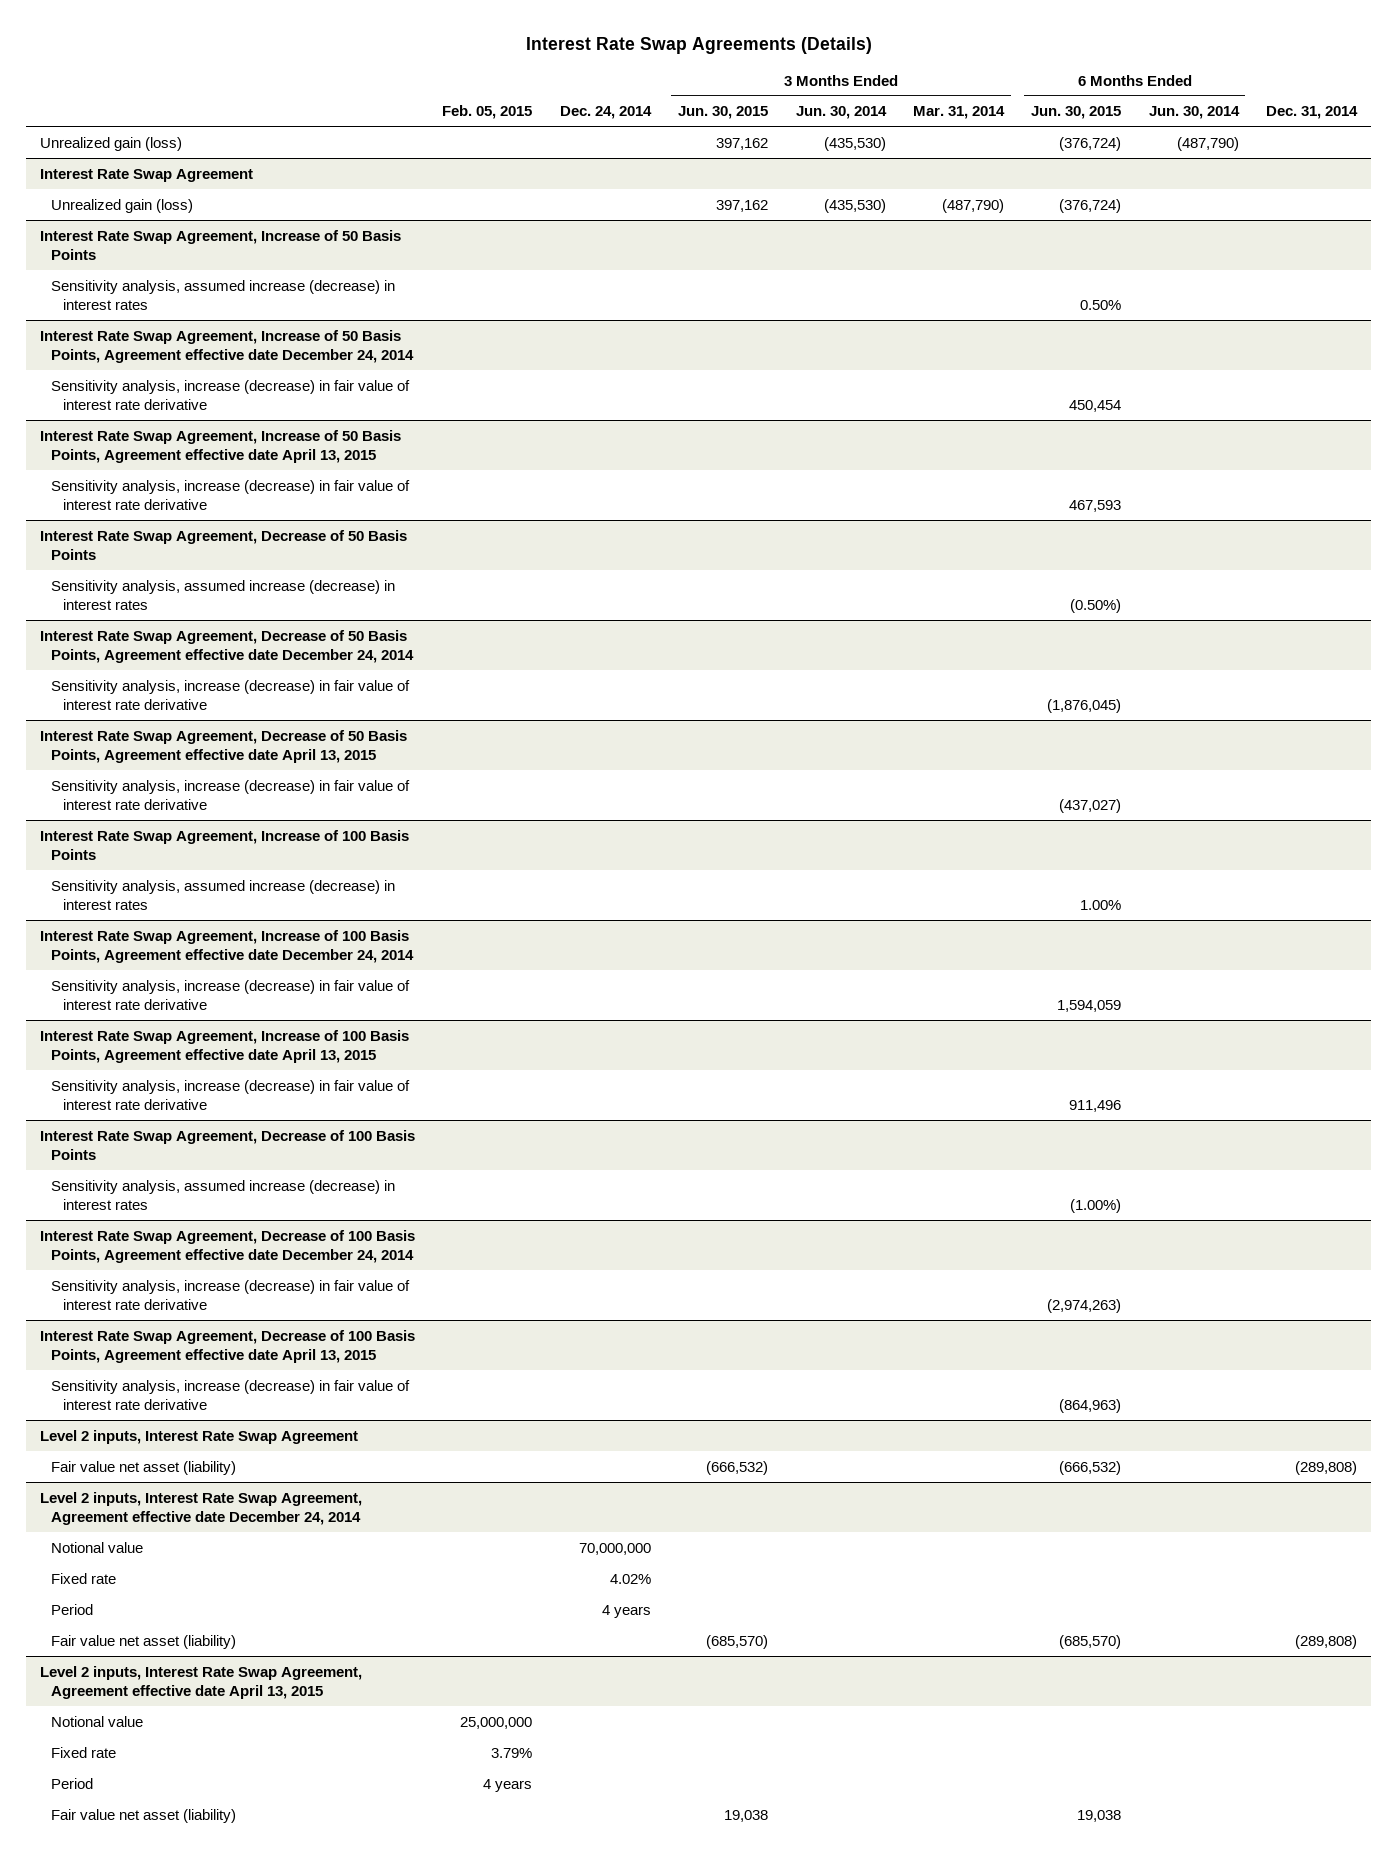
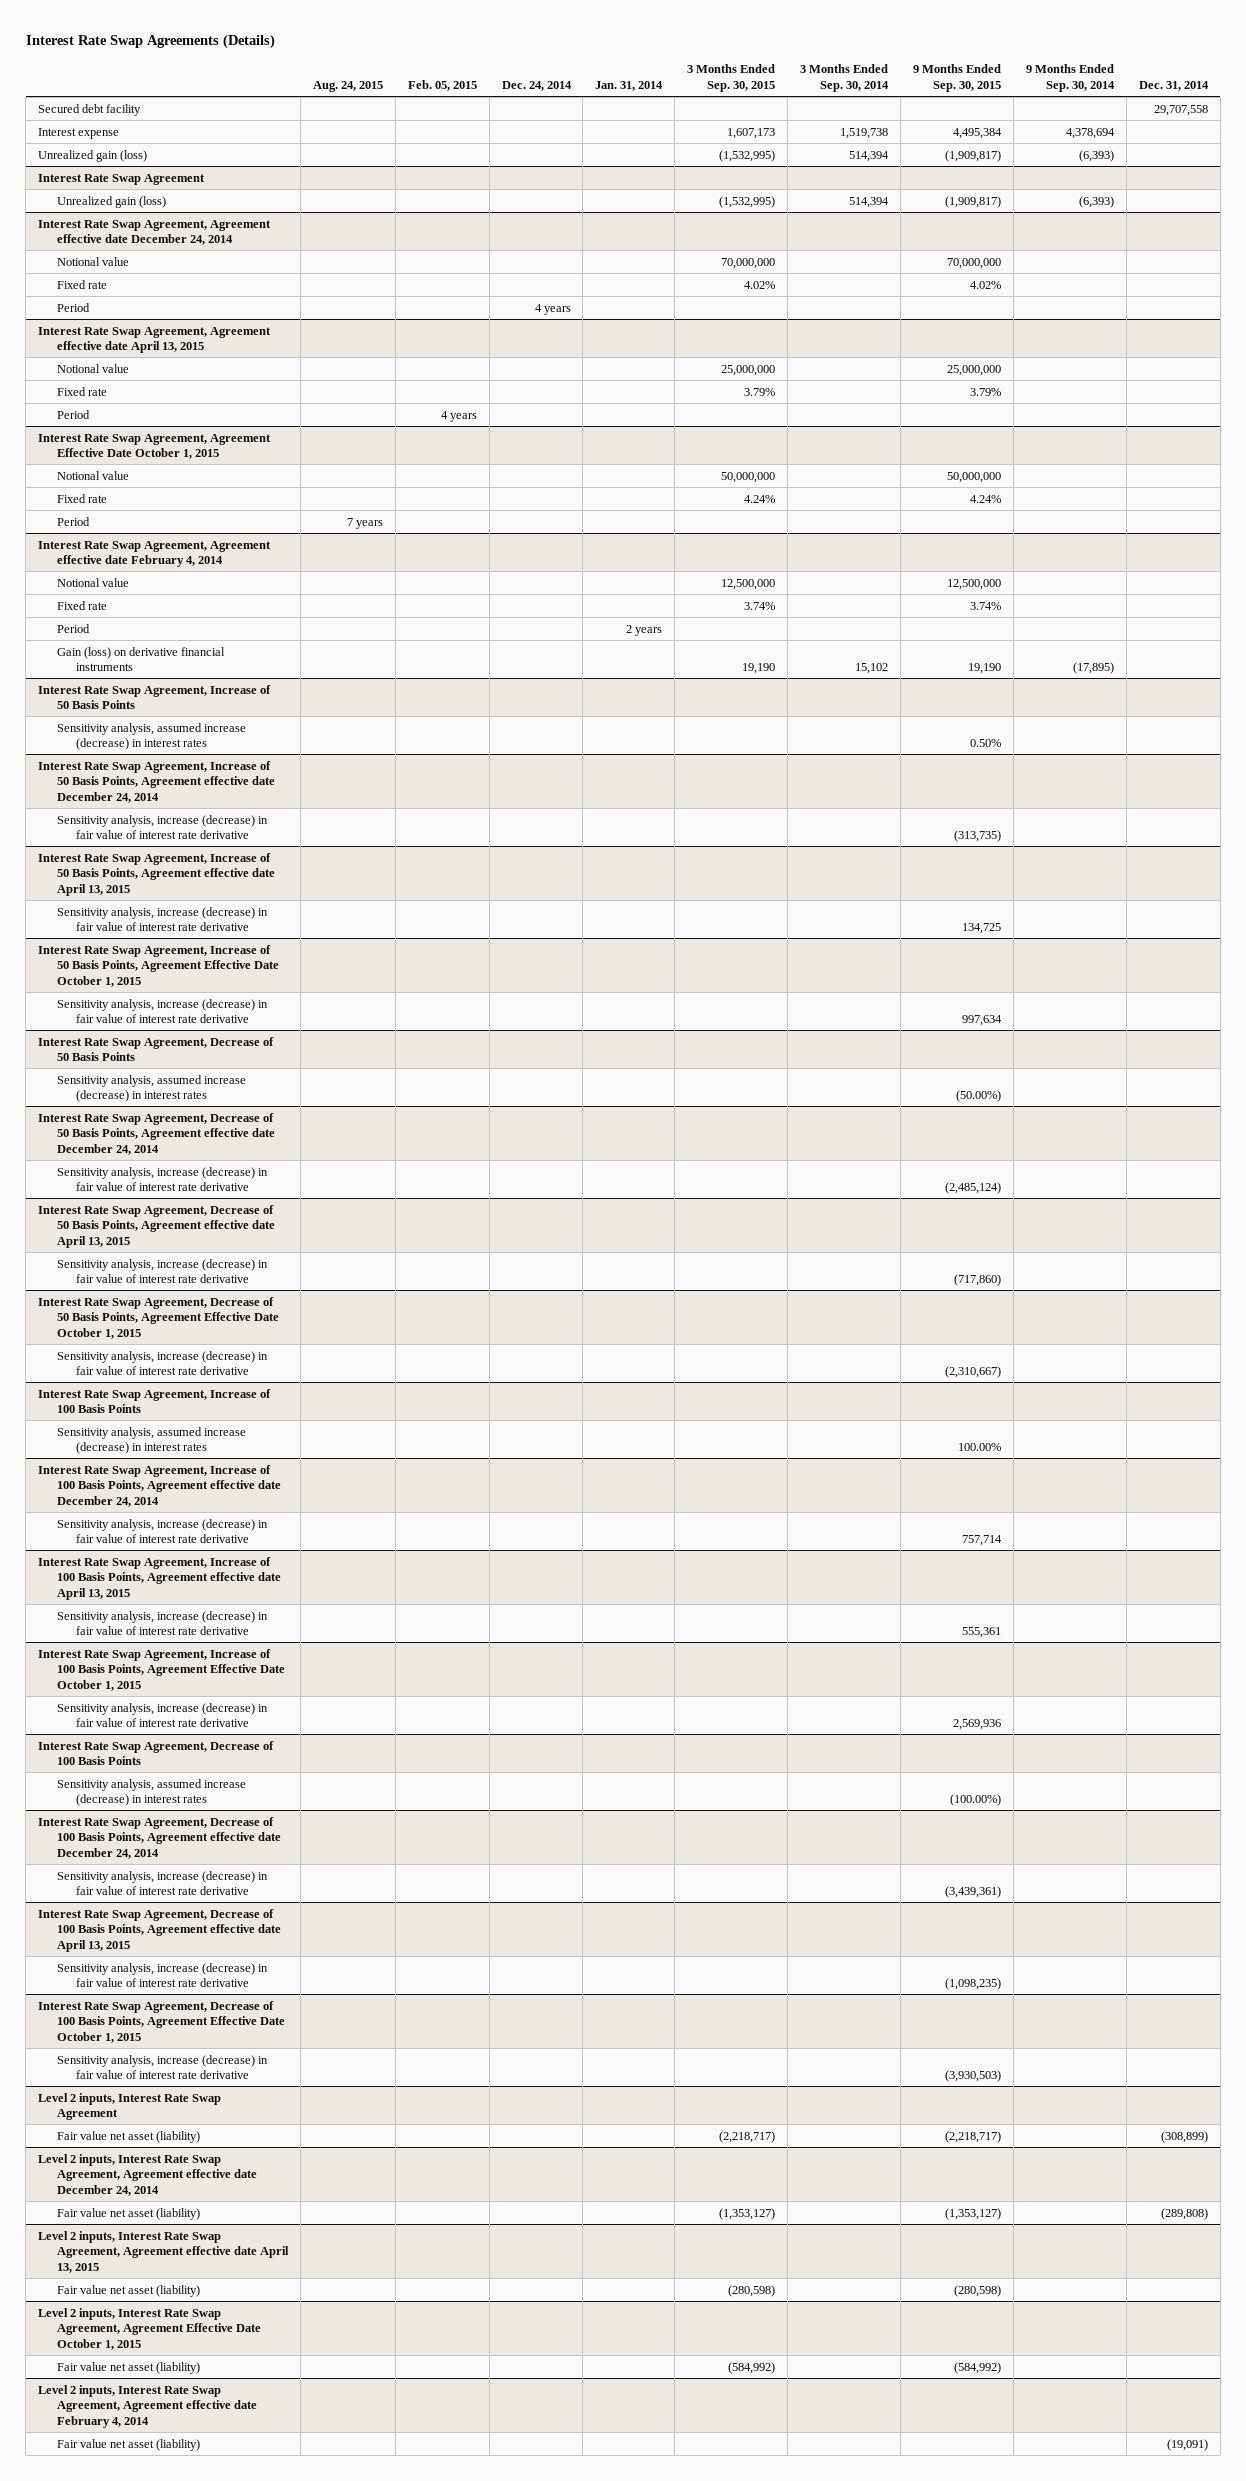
- | Feb. 05, 2015 | Dec. 24, 2014 | 3 Months Ended Jun. 30, 2015 | 3 Months Ended Jun. 30, 2014 | 3 Months Ended Mar. 31, 2014 | 6 Months Ended Jun. 30, 2015 | 6 Months Ended Jun. 30, 2014 | Dec. 31, 2014
+ | Aug. 24, 2015 | Feb. 05, 2015 | Dec. 24, 2014 | Jan. 31, 2014 | 3 Months Ended Sep. 30, 2015 | 3 Months Ended Sep. 30, 2014 | 9 Months Ended Sep. 30, 2015 | 9 Months Ended Sep. 30, 2014 | Dec. 31, 2014
+ Secured debt facility | | | | | | | | | 29,707,558
+ Interest expense | | | | | 1,607,173 | 1,519,738 | 4,495,384 | 4,378,694 |
+ Interest Rate Swap Agreement, Agreement effective date December 24, 2014
+ Notional value | | | | | 70,000,000 | | 70,000,000 | |
+ Fixed rate | | | | | 4.02% | | 4.02% | |
+ Period | | | 4 years | | | | | |
+ Interest Rate Swap Agreement, Agreement effective date April 13, 2015
+ Notional value | | | | | 25,000,000 | | 25,000,000 | |
+ Fixed rate | | | | | 3.79% | | 3.79% | |
+ Period | | 4 years | | | | | | |
+ Interest Rate Swap Agreement, Agreement Effective Date October 1, 2015
+ Notional value | | | | | 50,000,000 | | 50,000,000 | |
+ Fixed rate | | | | | 4.24% | | 4.24% | |
+ Period | 7 years | | | | | | | |
+ Interest Rate Swap Agreement, Agreement effective date February 4, 2014
+ Notional value | | | | | 12,500,000 | | 12,500,000 | |
+ Fixed rate | | | | | 3.74% | | 3.74% | |
+ Period | | | | 2 years | | | | |
+ Gain (loss) on derivative financial instruments | | | | | 19,190 | 15,102 | 19,190 | (17,895) |
+ Interest Rate Swap Agreement, Increase of 50 Basis Points, Agreement Effective Date October 1, 2015
+ Sensitivity analysis, increase (decrease) in fair value of interest rate derivative | | | | | | | 997,634 | |
+ Interest Rate Swap Agreement, Decrease of 50 Basis Points, Agreement Effective Date October 1, 2015
+ Sensitivity analysis, increase (decrease) in fair value of interest rate derivative | | | | | | | (2,310,667) | |
+ Interest Rate Swap Agreement, Increase of 100 Basis Points, Agreement Effective Date October 1, 2015
+ Sensitivity analysis, increase (decrease) in fair value of interest rate derivative | | | | | | | 2,569,936 | |
+ Interest Rate Swap Agreement, Decrease of 100 Basis Points, Agreement Effective Date October 1, 2015
+ Sensitivity analysis, increase (decrease) in fair value of interest rate derivative | | | | | | | (3,930,503) | |
@ Level 2 inputs, Interest Rate Swap Agreement
- Fair value net asset (liability) | | | (666,532) | | | (666,532) | | (289,808)
+ Fair value net asset (liability) | | | | | (2,218,717) | | (2,218,717) | | (308,899)
@ Level 2 inputs, Interest Rate Swap Agreement, Agreement effective date December 24, 2014
- Notional value | | 70,000,000 | | | | | |
- Fixed rate | | 4.02% | | | | | |
- Period | | 4 years | | | | | |
@ Level 2 inputs, Interest Rate Swap Agreement, Agreement effective date April 13, 2015
- Notional value | 25,000,000 | | | | | | |
- Fixed rate | 3.79% | | | | | | |
- Period | 4 years | | | | | | |
+ Level 2 inputs, Interest Rate Swap Agreement, Agreement Effective Date October 1, 2015
+ Fair value net asset (liability) | | | | | (584,992) | | (584,992) | |
+ Level 2 inputs, Interest Rate Swap Agreement, Agreement effective date February 4, 2014
+ Fair value net asset (liability) | | | | | | | | | (19,091)

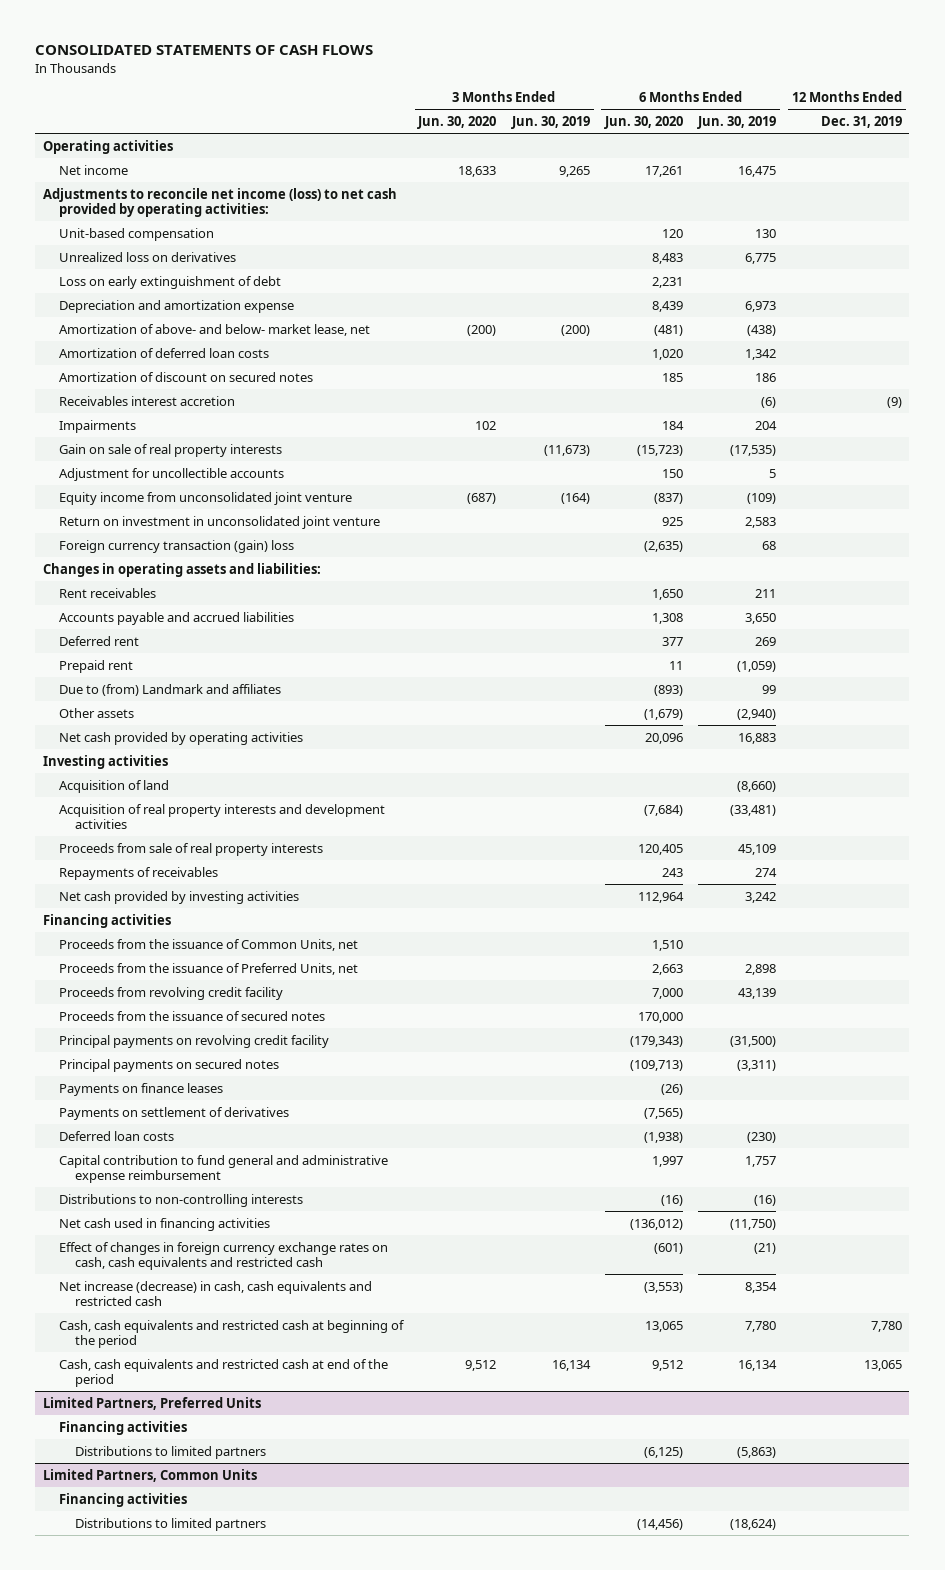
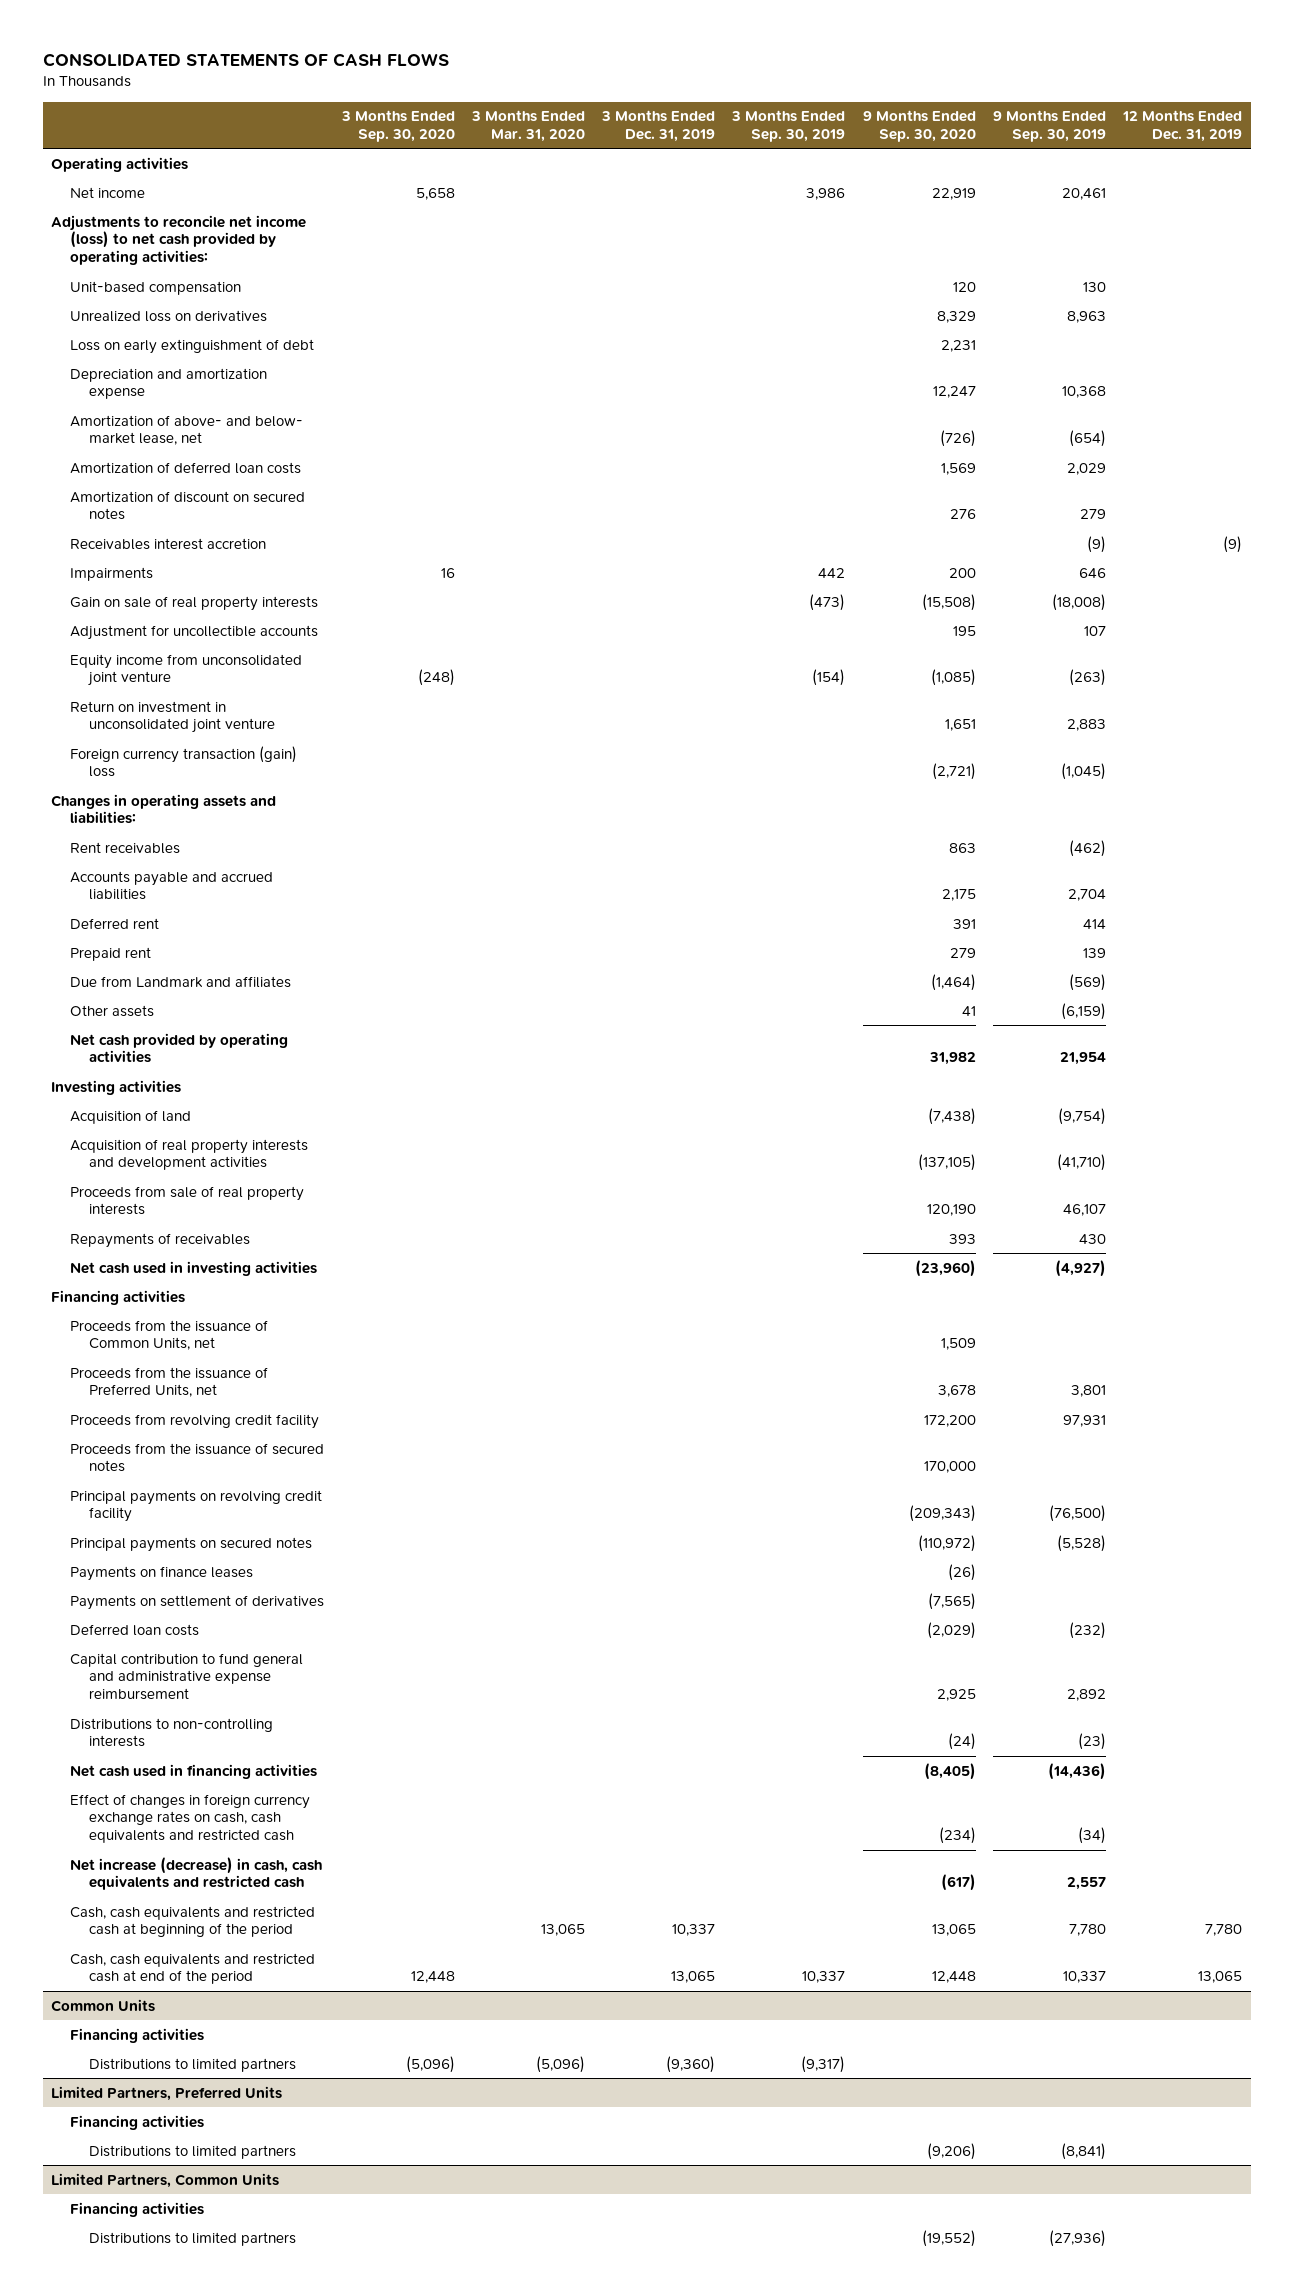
- | 3 Months Ended Jun. 30, 2020 | 3 Months Ended Jun. 30, 2019 | 6 Months Ended Jun. 30, 2020 | 6 Months Ended Jun. 30, 2019 | 12 Months Ended Dec. 31, 2019
+ | 3 Months Ended Sep. 30, 2020 | 3 Months Ended Mar. 31, 2020 | 3 Months Ended Dec. 31, 2019 | 3 Months Ended Sep. 30, 2019 | 9 Months Ended Sep. 30, 2020 | 9 Months Ended Sep. 30, 2019 | 12 Months Ended Dec. 31, 2019
- Due to (from) Landmark and affiliates | | | (893) | 99 |
+ Due from Landmark and affiliates | | | | | (1,464) | (569) |
- Net cash provided by investing activities | | | 112,964 | 3,242 |
+ Net cash used in investing activities | | | | | (23,960) | (4,927) |
+ Common Units
+ Financing activities
+ Distributions to limited partners | (5,096) | (5,096) | (9,360) | (9,317) | | |

